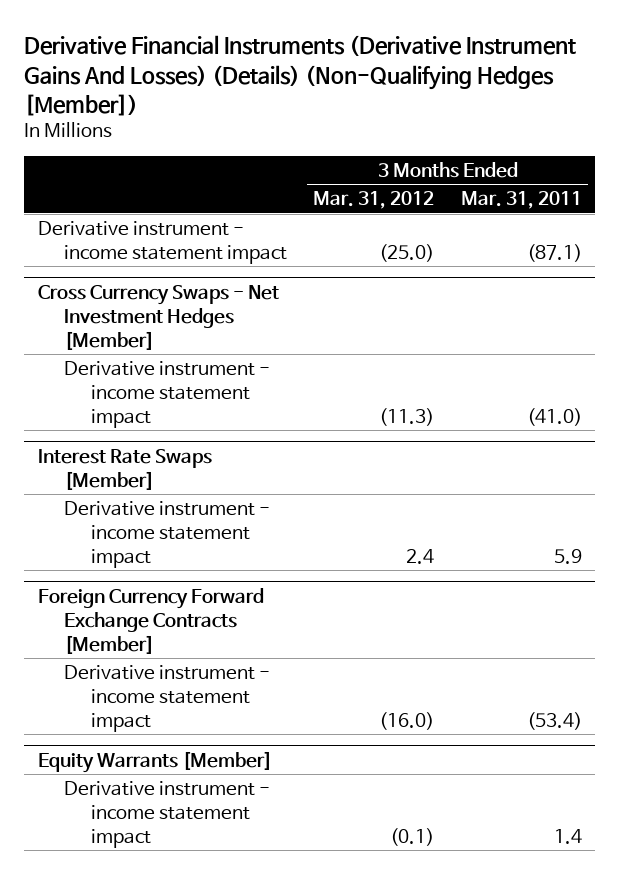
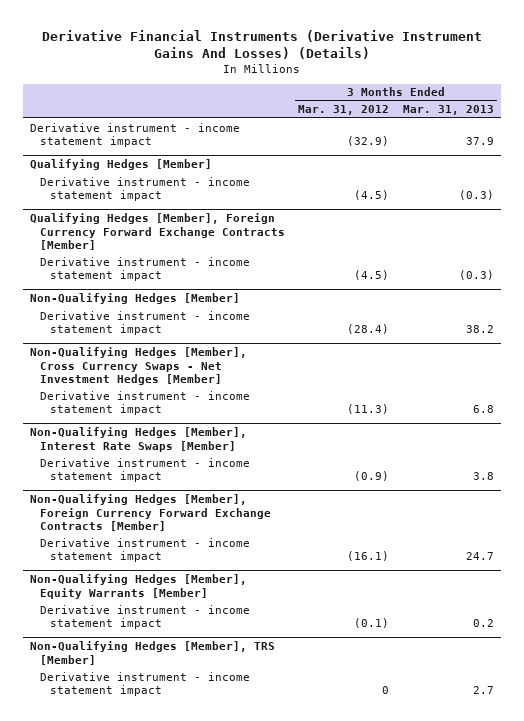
- Derivative Financial Instruments (Derivative Instrument Gains And Losses) (Details) (Non-Qualifying Hedges [Member])
+ Derivative Financial Instruments (Derivative Instrument Gains And Losses) (Details)
- | 3 Months Ended Mar. 31, 2012 | 3 Months Ended Mar. 31, 2011
+ | 3 Months Ended Mar. 31, 2012 | 3 Months Ended Mar. 31, 2013
- Derivative instrument - income statement impact | (25.0) | (87.1)
- Cross Currency Swaps - Net Investment Hedges [Member]
+ Derivative instrument - income statement impact | (32.9) | 37.9
+ Qualifying Hedges [Member]
+ Derivative instrument - income statement impact | (4.5) | (0.3)
+ Qualifying Hedges [Member], Foreign Currency Forward Exchange Contracts [Member]
+ Derivative instrument - income statement impact | (4.5) | (0.3)
+ Non-Qualifying Hedges [Member]
+ Derivative instrument - income statement impact | (28.4) | 38.2
+ Non-Qualifying Hedges [Member], Cross Currency Swaps - Net Investment Hedges [Member]
- Interest Rate Swaps [Member]
- Derivative instrument - income statement impact | 2.4 | 5.9
- Foreign Currency Forward Exchange Contracts [Member]
- Derivative instrument - income statement impact | (16.0) | (53.4)
- Equity Warrants [Member]
+ Non-Qualifying Hedges [Member], Interest Rate Swaps [Member]
+ Derivative instrument - income statement impact | (0.9) | 3.8
+ Non-Qualifying Hedges [Member], Foreign Currency Forward Exchange Contracts [Member]
+ Derivative instrument - income statement impact | (16.1) | 24.7
+ Non-Qualifying Hedges [Member], Equity Warrants [Member]
+ Non-Qualifying Hedges [Member], TRS [Member]
+ Derivative instrument - income statement impact | 0 | 2.7

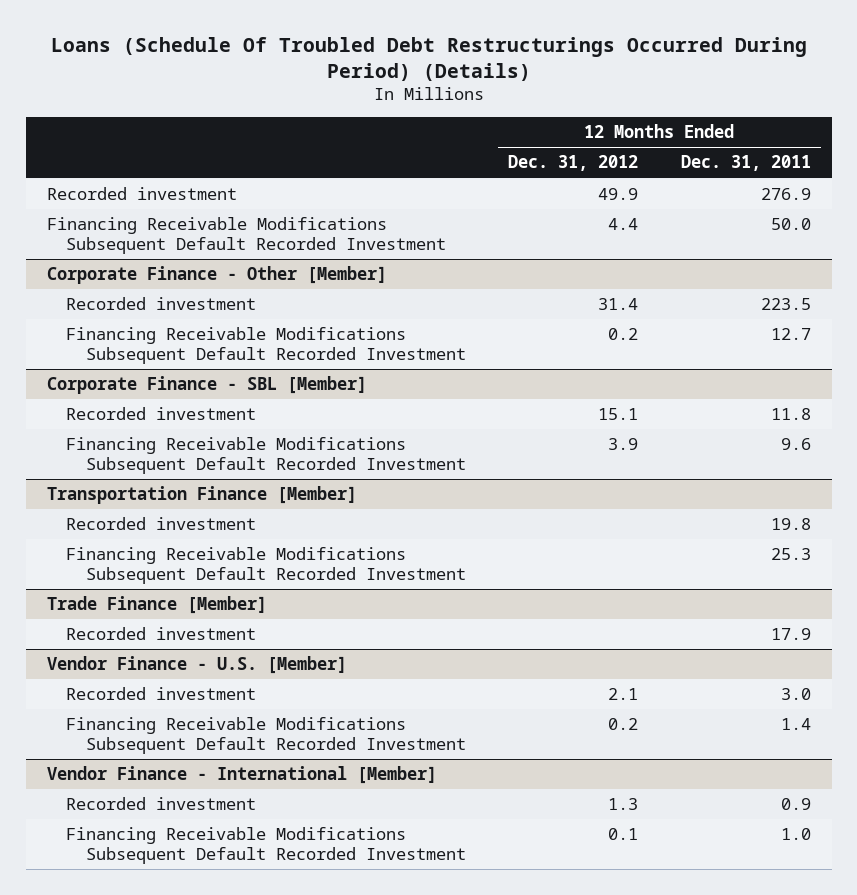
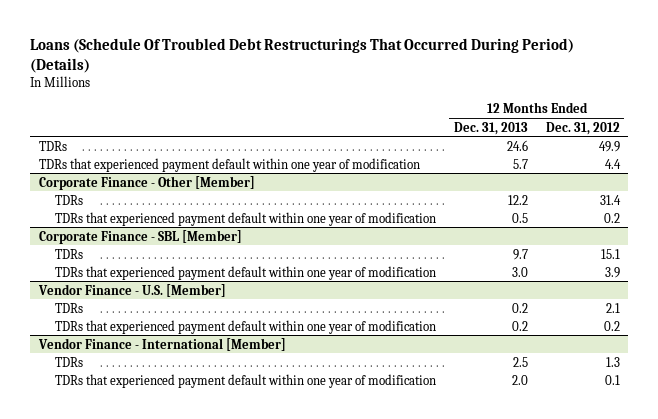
- Loans (Schedule Of Troubled Debt Restructurings Occurred During Period) (Details)
+ Loans (Schedule Of Troubled Debt Restructurings That Occurred During Period) (Details)
- | 12 Months Ended Dec. 31, 2012 | 12 Months Ended Dec. 31, 2011
+ | 12 Months Ended Dec. 31, 2013 | 12 Months Ended Dec. 31, 2012
- Recorded investment | 49.9 | 276.9
- Financing Receivable Modifications Subsequent Default Recorded Investment | 4.4 | 50.0
+ TDRs | 24.6 | 49.9
+ TDRs that experienced payment default within one year of modification | 5.7 | 4.4
@ Corporate Finance - Other [Member]
- Recorded investment | 31.4 | 223.5
- Financing Receivable Modifications Subsequent Default Recorded Investment | 0.2 | 12.7
+ TDRs | 12.2 | 31.4
+ TDRs that experienced payment default within one year of modification | 0.5 | 0.2
@ Corporate Finance - SBL [Member]
- Recorded investment | 15.1 | 11.8
- Financing Receivable Modifications Subsequent Default Recorded Investment | 3.9 | 9.6
- Transportation Finance [Member]
- Recorded investment | | 19.8
- Financing Receivable Modifications Subsequent Default Recorded Investment | | 25.3
- Trade Finance [Member]
- Recorded investment | | 17.9
@ Corporate Finance - SBL [Member]
+ TDRs | 9.7 | 15.1
+ TDRs that experienced payment default within one year of modification | 3.0 | 3.9
@ Vendor Finance - U.S. [Member]
- Recorded investment | 2.1 | 3.0
- Financing Receivable Modifications Subsequent Default Recorded Investment | 0.2 | 1.4
+ TDRs | 0.2 | 2.1
+ TDRs that experienced payment default within one year of modification | 0.2 | 0.2
@ Vendor Finance - International [Member]
- Recorded investment | 1.3 | 0.9
- Financing Receivable Modifications Subsequent Default Recorded Investment | 0.1 | 1.0
+ TDRs | 2.5 | 1.3
+ TDRs that experienced payment default within one year of modification | 2.0 | 0.1

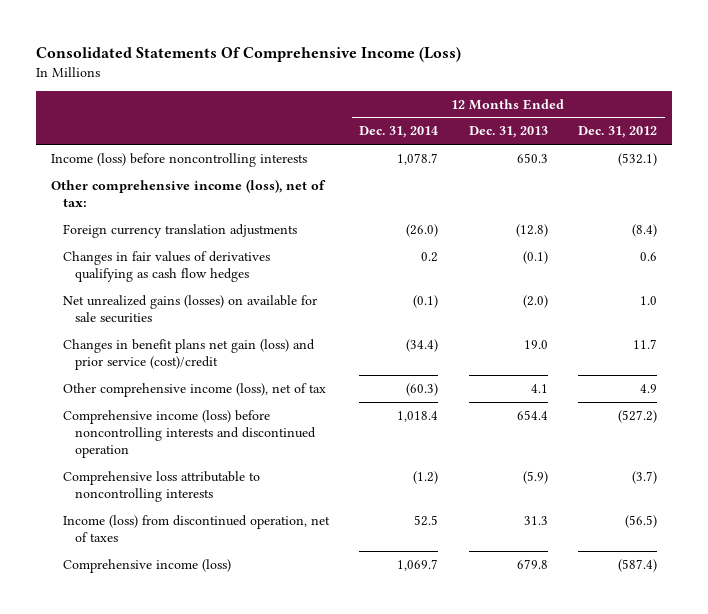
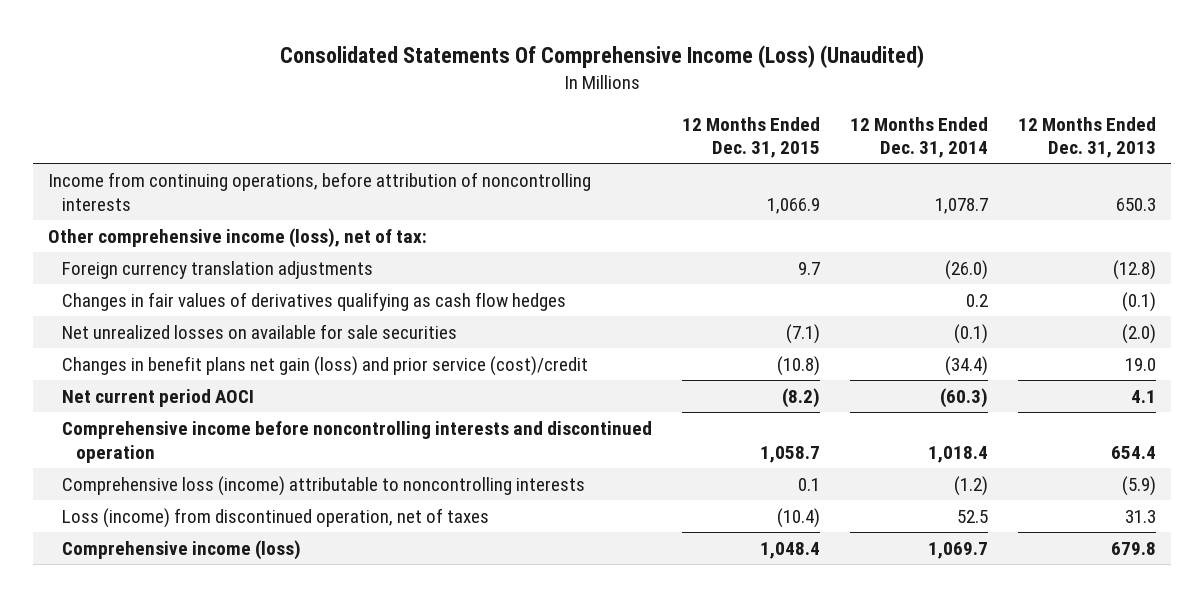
- Consolidated Statements Of Comprehensive Income (Loss)
+ Consolidated Statements Of Comprehensive Income (Loss) (Unaudited)
- | 12 Months Ended Dec. 31, 2014 | 12 Months Ended Dec. 31, 2013 | 12 Months Ended Dec. 31, 2012
+ | 12 Months Ended Dec. 31, 2015 | 12 Months Ended Dec. 31, 2014 | 12 Months Ended Dec. 31, 2013
- Income (loss) before noncontrolling interests | 1,078.7 | 650.3 | (532.1)
+ Income from continuing operations, before attribution of noncontrolling interests | 1,066.9 | 1,078.7 | 650.3
- Net unrealized gains (losses) on available for sale securities | (0.1) | (2.0) | 1.0
+ Net unrealized losses on available for sale securities | (7.1) | (0.1) | (2.0)
- Other comprehensive income (loss), net of tax | (60.3) | 4.1 | 4.9
- Comprehensive income (loss) before noncontrolling interests and discontinued operation | 1,018.4 | 654.4 | (527.2)
- Comprehensive loss attributable to noncontrolling interests | (1.2) | (5.9) | (3.7)
- Income (loss) from discontinued operation, net of taxes | 52.5 | 31.3 | (56.5)
+ Net current period AOCI | (8.2) | (60.3) | 4.1
+ Comprehensive income before noncontrolling interests and discontinued operation | 1,058.7 | 1,018.4 | 654.4
+ Comprehensive loss (income) attributable to noncontrolling interests | 0.1 | (1.2) | (5.9)
+ Loss (income) from discontinued operation, net of taxes | (10.4) | 52.5 | 31.3

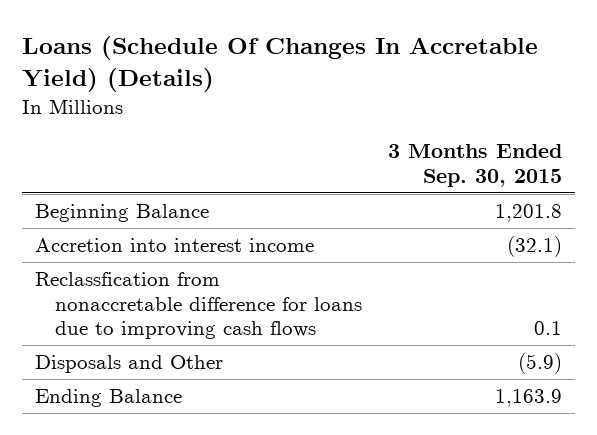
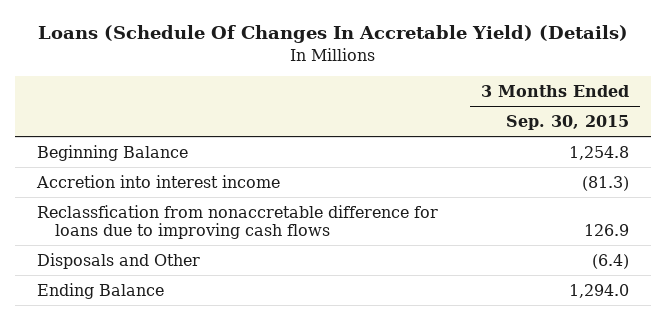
- Beginning Balance | 1,201.8
- Accretion into interest income | (32.1)
- Reclassfication from nonaccretable difference for loans due to improving cash flows | 0.1
- Disposals and Other | (5.9)
- Ending Balance | 1,163.9
+ Beginning Balance | 1,254.8
+ Accretion into interest income | (81.3)
+ Reclassfication from nonaccretable difference for loans due to improving cash flows | 126.9
+ Disposals and Other | (6.4)
+ Ending Balance | 1,294.0

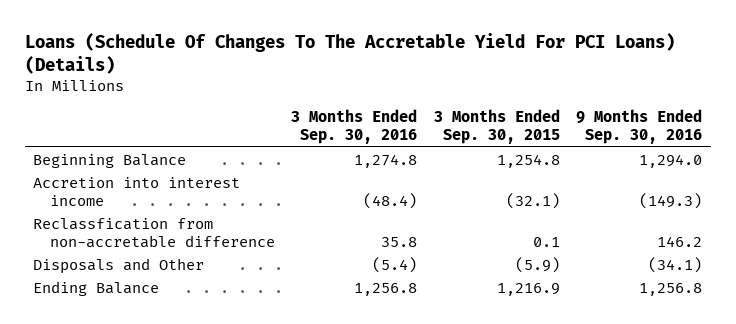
- Loans (Schedule Of Changes In Accretable Yield) (Details)
+ Loans (Schedule Of Changes To The Accretable Yield For PCI Loans) (Details)
- | 3 Months Ended Sep. 30, 2015
+ | 3 Months Ended Sep. 30, 2016 | 3 Months Ended Sep. 30, 2015 | 9 Months Ended Sep. 30, 2016
- Accretion into interest income | (81.3)
- Reclassfication from nonaccretable difference for loans due to improving cash flows | 126.9
- Disposals and Other | (6.4)
- Ending Balance | 1,294.0
+ Accretion into interest income | (48.4) | (32.1) | (149.3)
+ Reclassfication from non-accretable difference | 35.8 | 0.1 | 146.2
+ Disposals and Other | (5.4) | (5.9) | (34.1)
+ Ending Balance | 1,256.8 | 1,216.9 | 1,256.8

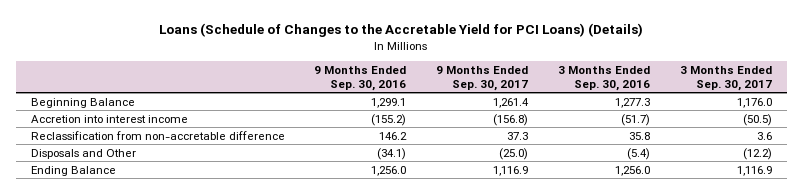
- Loans (Schedule Of Changes To The Accretable Yield For PCI Loans) (Details)
+ Loans (Schedule of Changes to the Accretable Yield for PCI Loans) (Details)
- | 3 Months Ended Sep. 30, 2016 | 3 Months Ended Sep. 30, 2015 | 9 Months Ended Sep. 30, 2016
+ | 9 Months Ended Sep. 30, 2016 | 9 Months Ended Sep. 30, 2017 | 3 Months Ended Sep. 30, 2016 | 3 Months Ended Sep. 30, 2017
- Beginning Balance | 1,274.8 | 1,254.8 | 1,294.0
- Accretion into interest income | (48.4) | (32.1) | (149.3)
- Reclassfication from non-accretable difference | 35.8 | 0.1 | 146.2
+ Beginning Balance | 1,299.1 | 1,261.4 | 1,277.3 | 1,176.0
+ Accretion into interest income | (155.2) | (156.8) | (51.7) | (50.5)
+ Reclassification from non-accretable difference | 146.2 | 37.3 | 35.8 | 3.6
- Ending Balance | 1,256.8 | 1,216.9 | 1,256.8
+ Ending Balance | 1,256.0 | 1,116.9 | 1,256.0 | 1,116.9

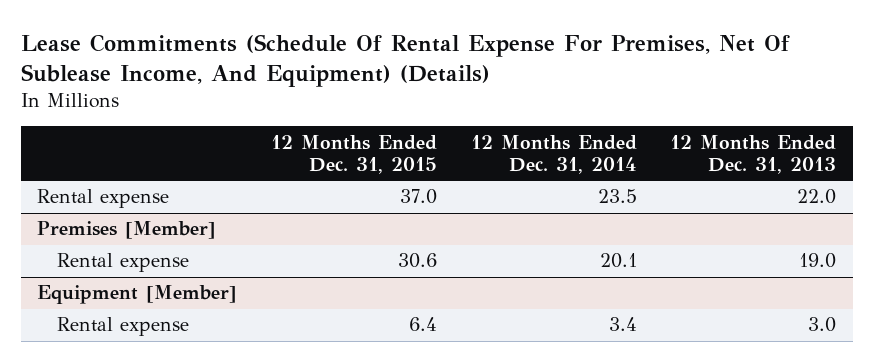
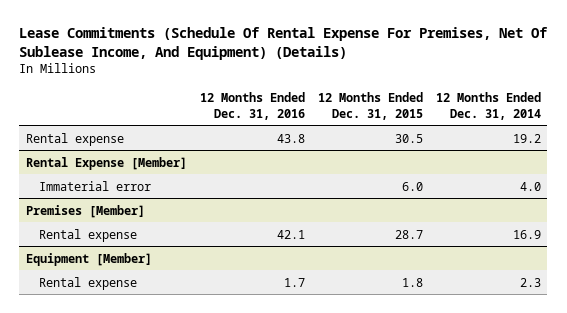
- | 12 Months Ended Dec. 31, 2015 | 12 Months Ended Dec. 31, 2014 | 12 Months Ended Dec. 31, 2013
+ | 12 Months Ended Dec. 31, 2016 | 12 Months Ended Dec. 31, 2015 | 12 Months Ended Dec. 31, 2014
- Rental expense | 37.0 | 23.5 | 22.0
+ Rental expense | 43.8 | 30.5 | 19.2
+ Rental Expense [Member]
+ Immaterial error | | 6.0 | 4.0
@ Premises [Member]
- Rental expense | 30.6 | 20.1 | 19.0
+ Rental expense | 42.1 | 28.7 | 16.9
@ Equipment [Member]
- Rental expense | 6.4 | 3.4 | 3.0
+ Rental expense | 1.7 | 1.8 | 2.3

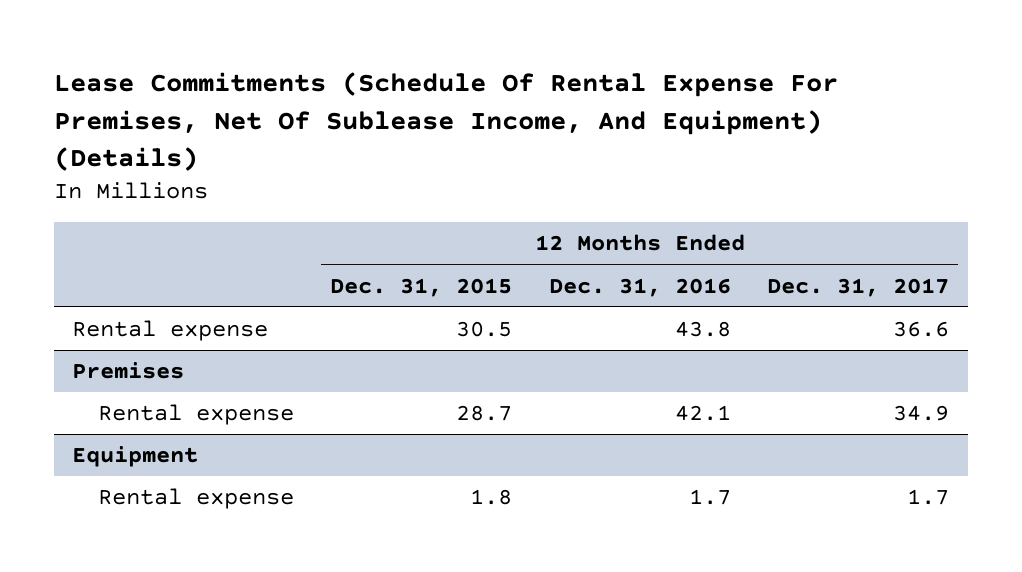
- | 12 Months Ended Dec. 31, 2016 | 12 Months Ended Dec. 31, 2015 | 12 Months Ended Dec. 31, 2014
+ | 12 Months Ended Dec. 31, 2015 | 12 Months Ended Dec. 31, 2016 | 12 Months Ended Dec. 31, 2017
- Rental Expense [Member]
- Immaterial error | | 6.0 | 4.0
- Premises [Member]
+ Premises
- Equipment [Member]
+ Equipment

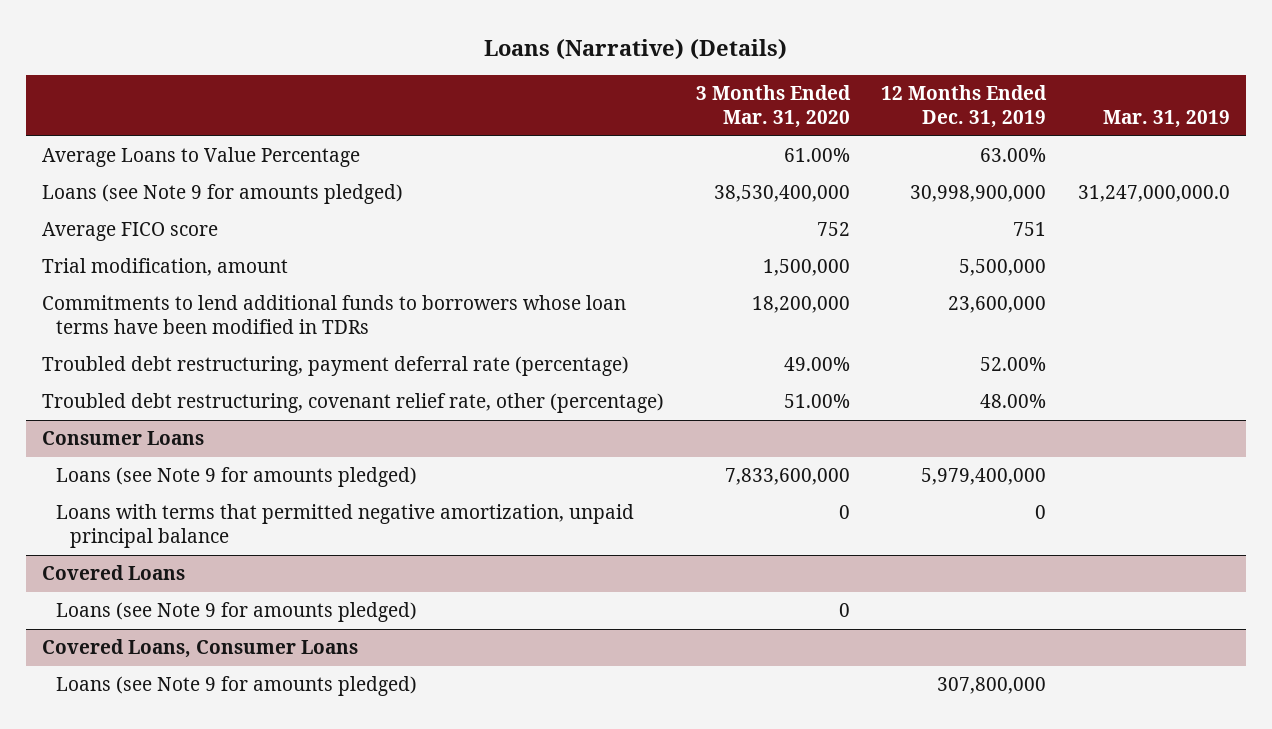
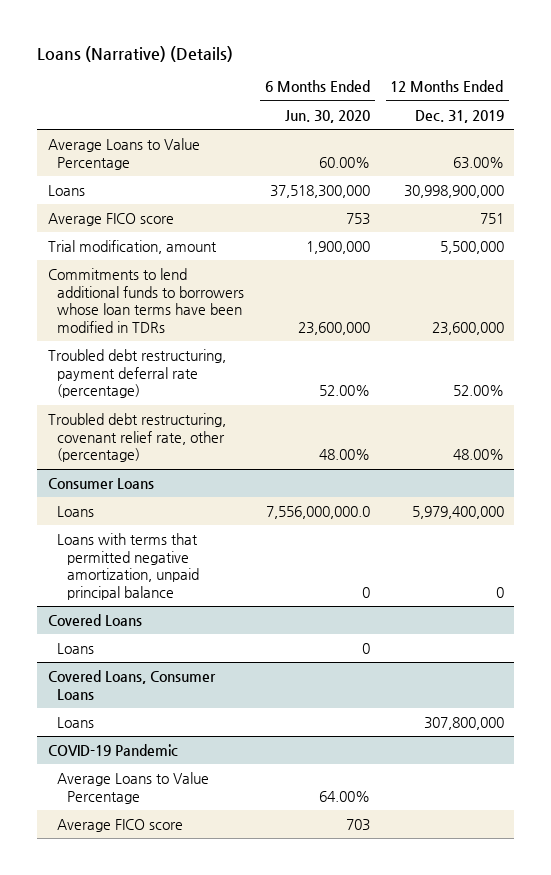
- | 3 Months Ended Mar. 31, 2020 | 12 Months Ended Dec. 31, 2019 | Mar. 31, 2019
+ | 6 Months Ended Jun. 30, 2020 | 12 Months Ended Dec. 31, 2019
- Loans (see Note 9 for amounts pledged) | 38,530,400,000 | 30,998,900,000 | 31,247,000,000.0
+ Loans | 37,518,300,000 | 30,998,900,000
@ Consumer Loans
- Loans (see Note 9 for amounts pledged) | 7,833,600,000 | 5,979,400,000 |
+ Loans | 7,556,000,000.0 | 5,979,400,000
@ Covered Loans
- Loans (see Note 9 for amounts pledged) | 0 | |
+ Loans | 0 |
@ Covered Loans, Consumer Loans
- Loans (see Note 9 for amounts pledged) | | 307,800,000 |
+ Loans | | 307,800,000
+ COVID-19 Pandemic
+ Average Loans to Value Percentage | 64.00% |
+ Average FICO score | 703 |

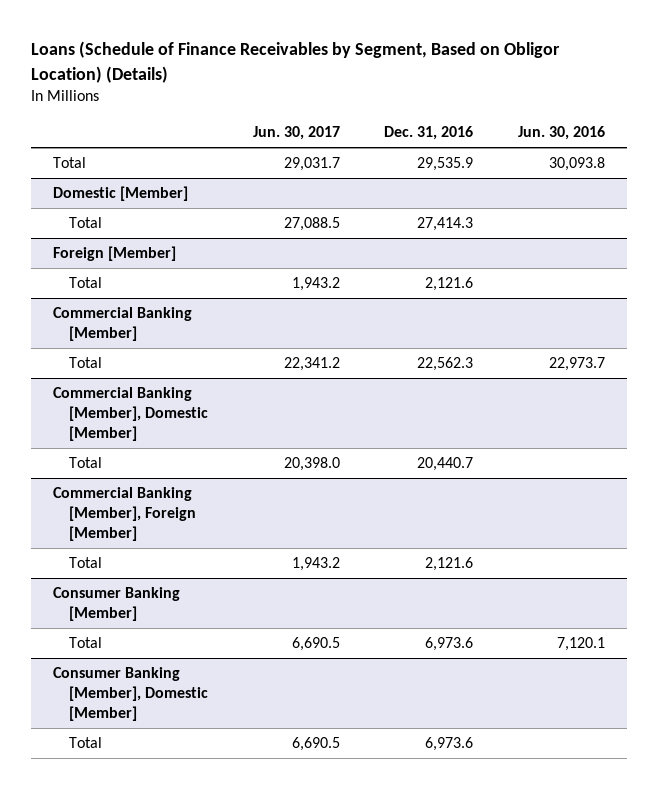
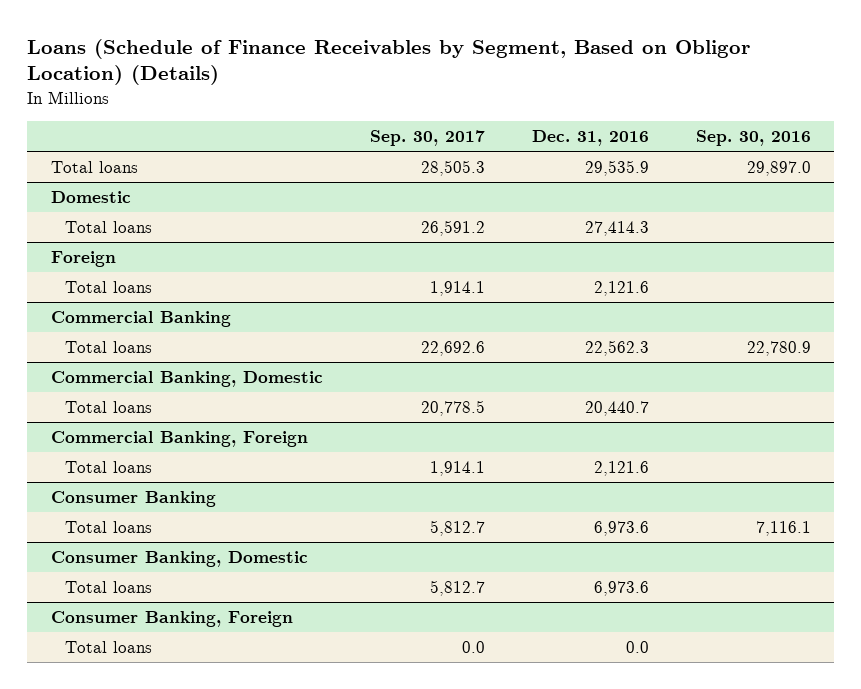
- | Jun. 30, 2017 | Dec. 31, 2016 | Jun. 30, 2016
+ | Sep. 30, 2017 | Dec. 31, 2016 | Sep. 30, 2016
- Total | 29,031.7 | 29,535.9 | 30,093.8
- Domestic [Member]
- Total | 27,088.5 | 27,414.3 |
- Foreign [Member]
- Total | 1,943.2 | 2,121.6 |
- Commercial Banking [Member]
- Total | 22,341.2 | 22,562.3 | 22,973.7
- Commercial Banking [Member], Domestic [Member]
- Total | 20,398.0 | 20,440.7 |
- Commercial Banking [Member], Foreign [Member]
- Total | 1,943.2 | 2,121.6 |
- Consumer Banking [Member]
- Total | 6,690.5 | 6,973.6 | 7,120.1
- Consumer Banking [Member], Domestic [Member]
- Total | 6,690.5 | 6,973.6 |
+ Total loans | 28,505.3 | 29,535.9 | 29,897.0
+ Domestic
+ Total loans | 26,591.2 | 27,414.3 |
+ Foreign
+ Total loans | 1,914.1 | 2,121.6 |
+ Commercial Banking
+ Total loans | 22,692.6 | 22,562.3 | 22,780.9
+ Commercial Banking, Domestic
+ Total loans | 20,778.5 | 20,440.7 |
+ Commercial Banking, Foreign
+ Total loans | 1,914.1 | 2,121.6 |
+ Consumer Banking
+ Total loans | 5,812.7 | 6,973.6 | 7,116.1
+ Consumer Banking, Domestic
+ Total loans | 5,812.7 | 6,973.6 |
+ Consumer Banking, Foreign
+ Total loans | 0.0 | 0.0 |

